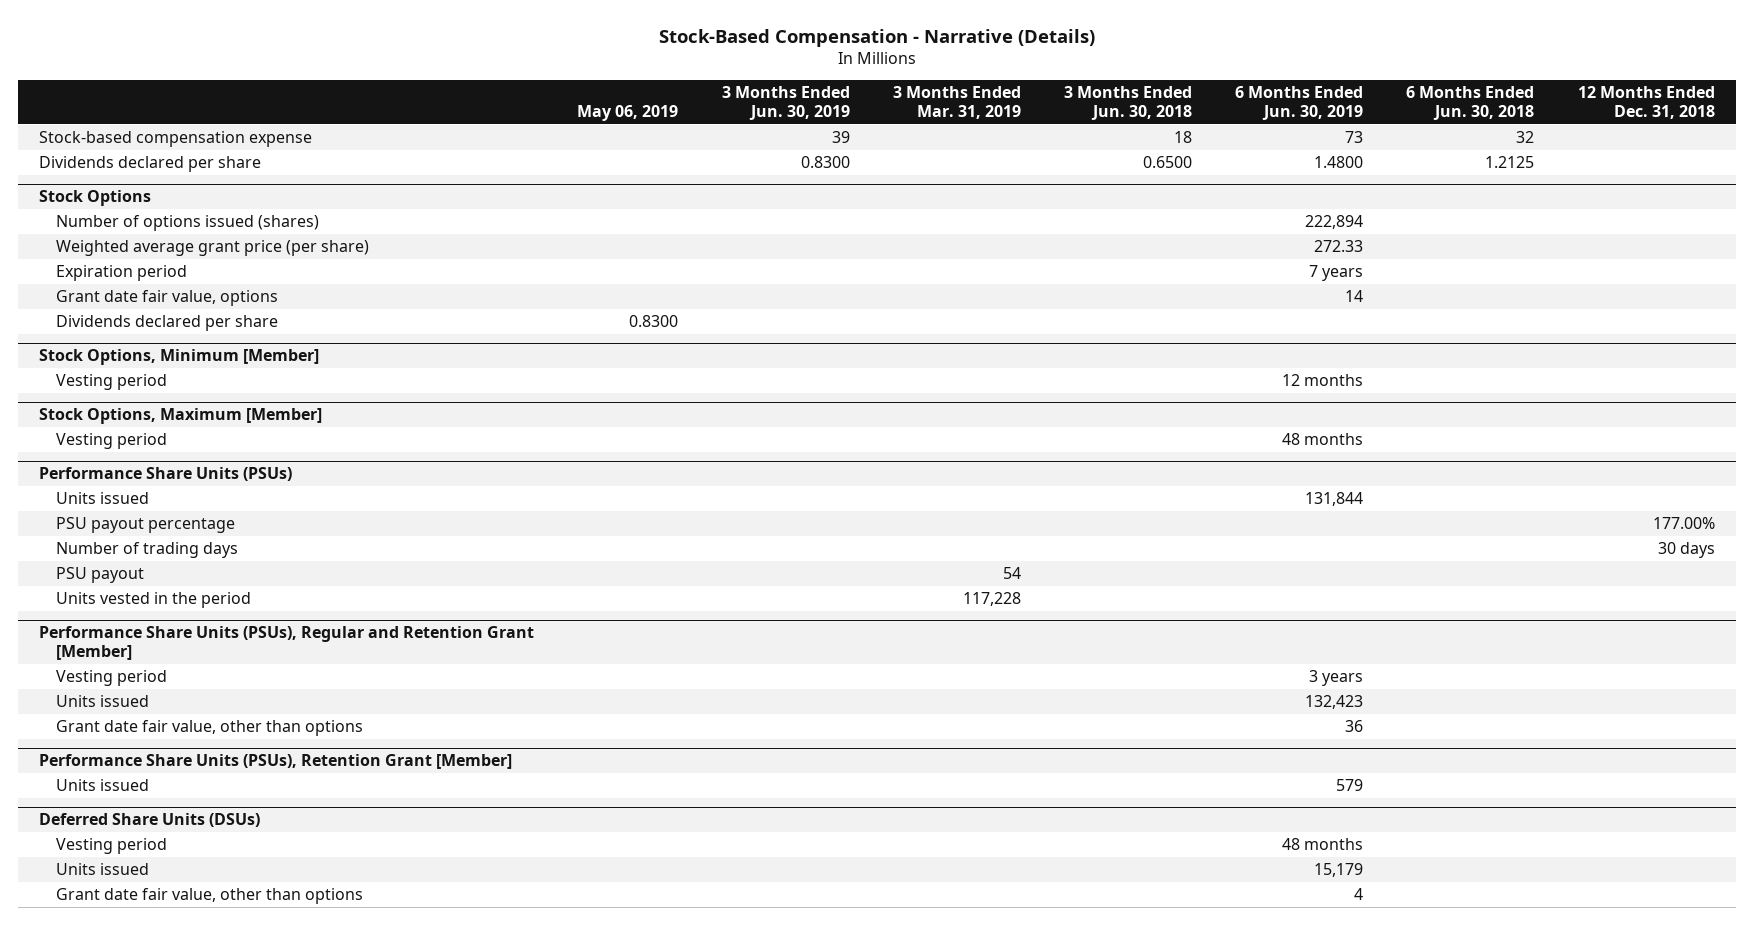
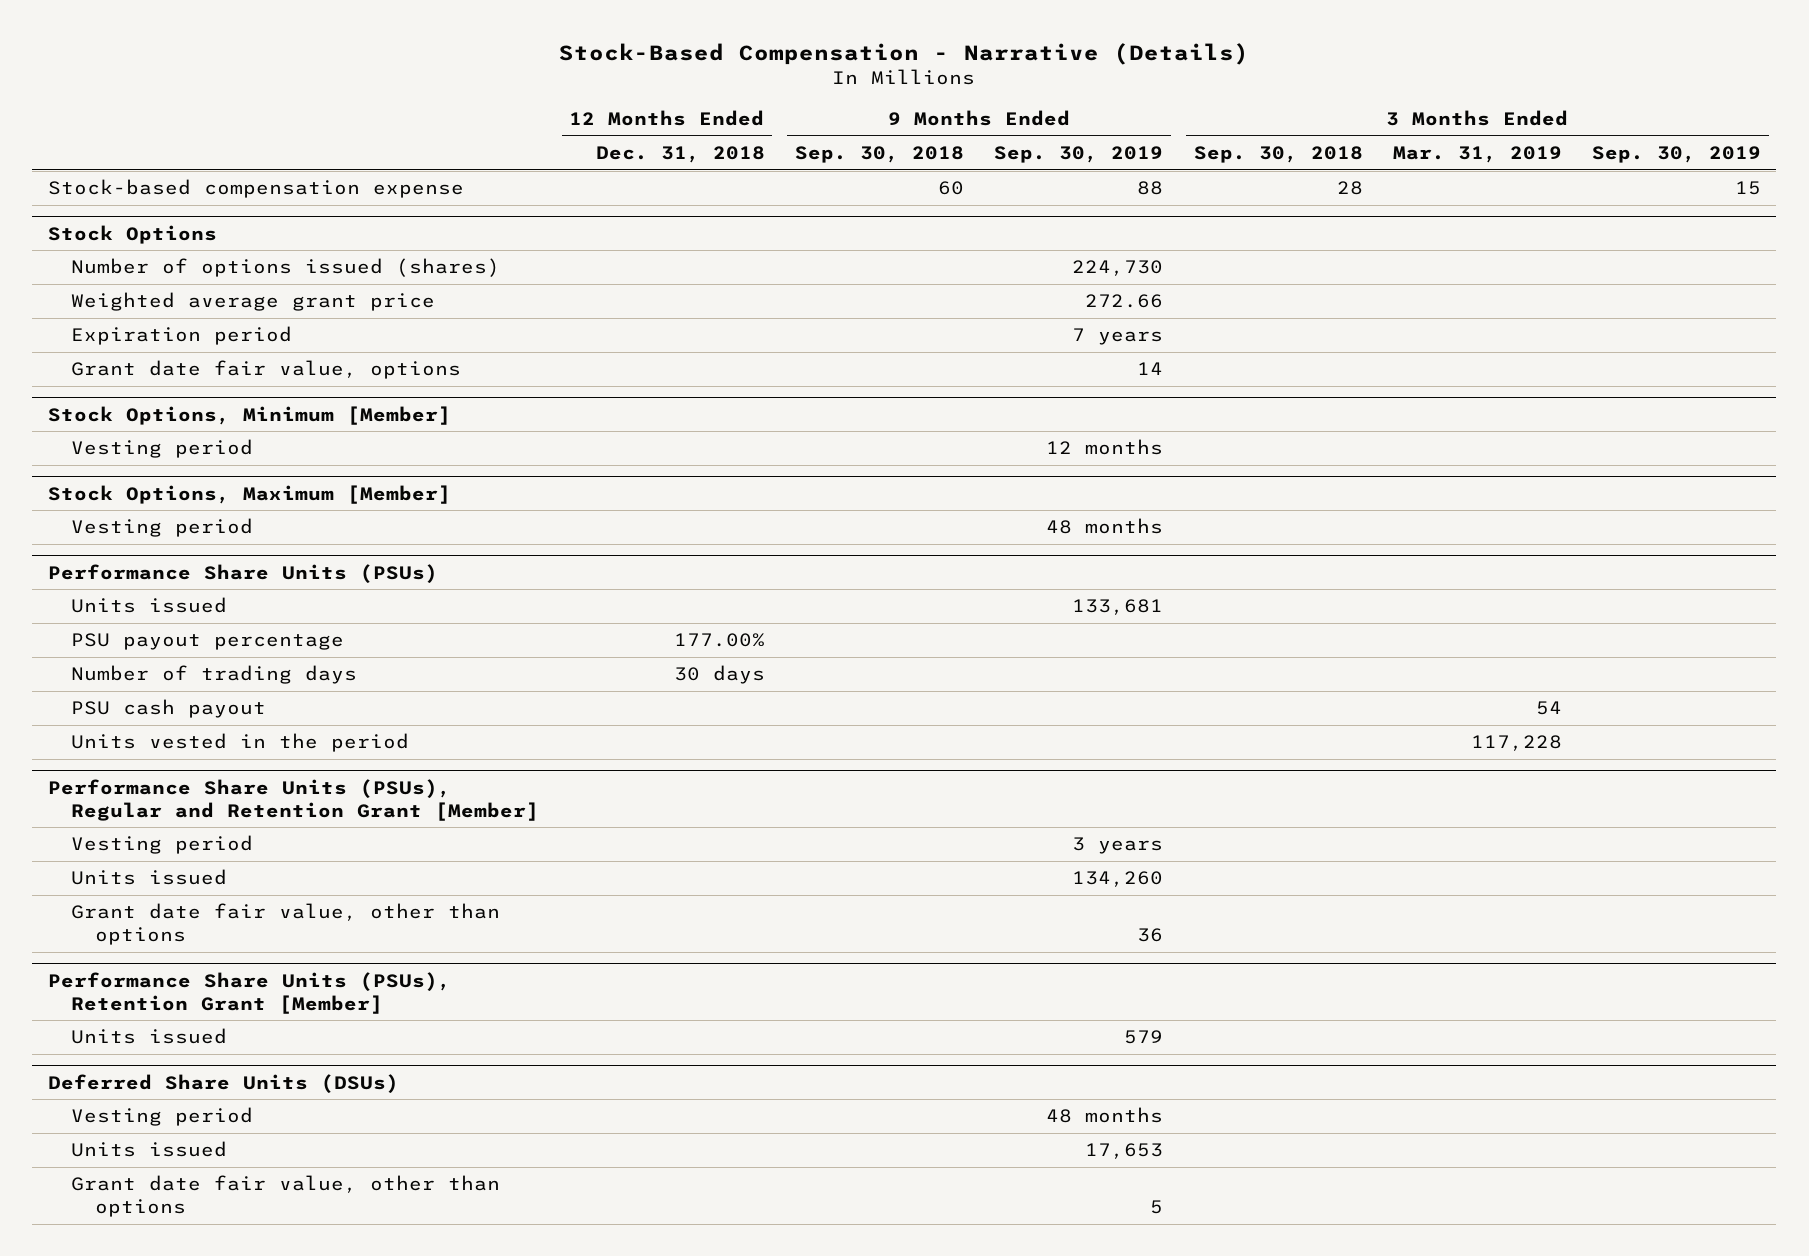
- | May 06, 2019 | 3 Months Ended Jun. 30, 2019 | 3 Months Ended Mar. 31, 2019 | 3 Months Ended Jun. 30, 2018 | 6 Months Ended Jun. 30, 2019 | 6 Months Ended Jun. 30, 2018 | 12 Months Ended Dec. 31, 2018
+ | 12 Months Ended Dec. 31, 2018 | 9 Months Ended Sep. 30, 2018 | 9 Months Ended Sep. 30, 2019 | 3 Months Ended Sep. 30, 2018 | 3 Months Ended Mar. 31, 2019 | 3 Months Ended Sep. 30, 2019
- Dividends declared per share | | 0.8300 | | 0.6500 | 1.4800 | 1.2125 |
@ Stock Options
- Weighted average grant price (per share) | | | | | 272.33 | |
+ Weighted average grant price | | | 272.66 | | |
- Dividends declared per share | 0.8300 | | | | | |
@ Performance Share Units (PSUs)
- PSU payout | | | 54 | | | |
+ PSU cash payout | | | | | 54 |

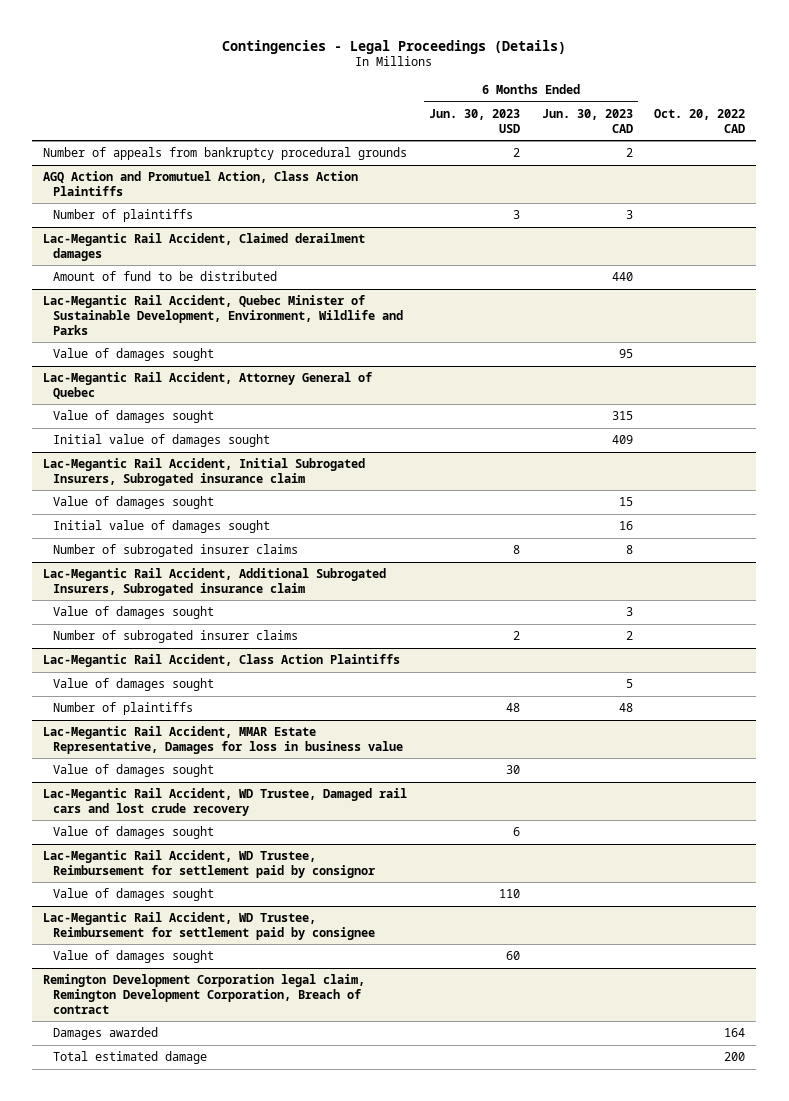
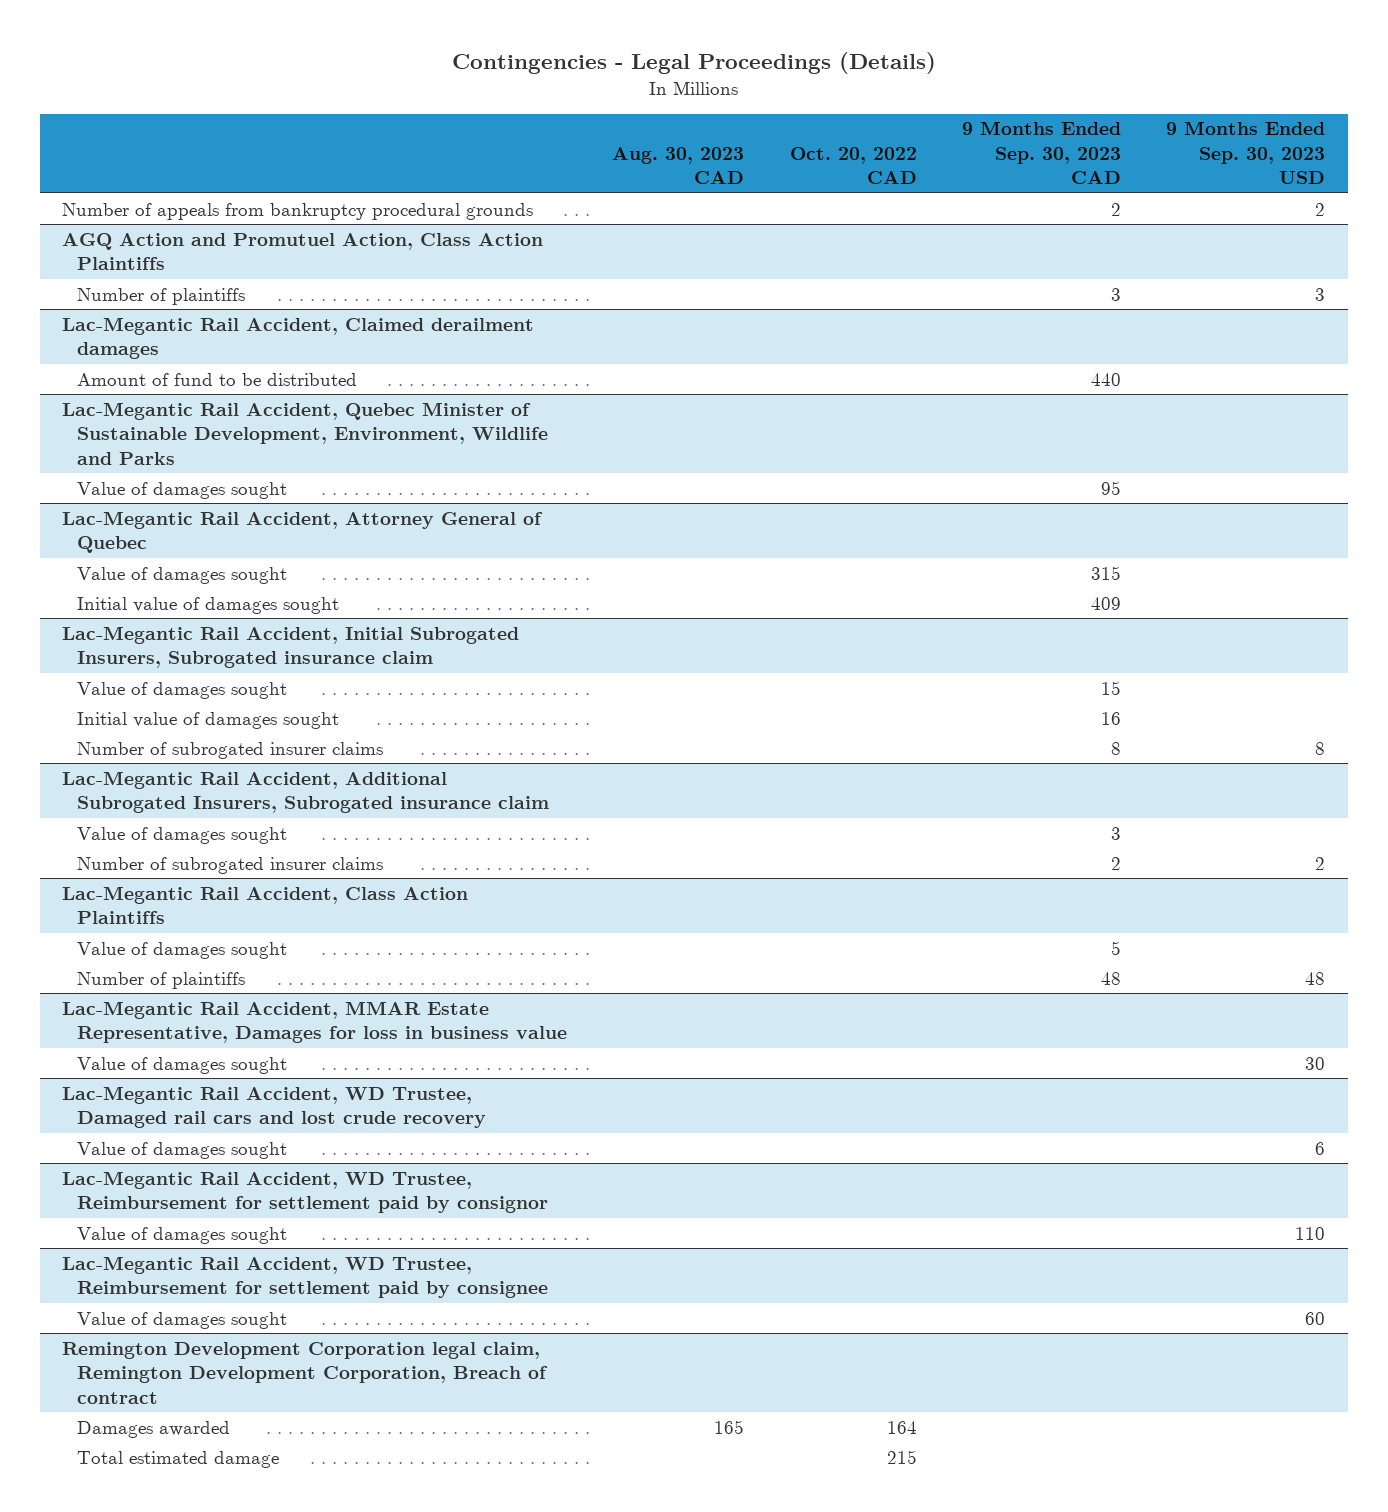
- | 6 Months Ended Jun. 30, 2023 USD | 6 Months Ended Jun. 30, 2023 CAD | Oct. 20, 2022 CAD
+ | Aug. 30, 2023 CAD | Oct. 20, 2022 CAD | 9 Months Ended Sep. 30, 2023 CAD | 9 Months Ended Sep. 30, 2023 USD
@ Remington Development Corporation legal claim, Remington Development Corporation, Breach of contract
- Total estimated damage | | | 200
+ Total estimated damage | | 215 | |

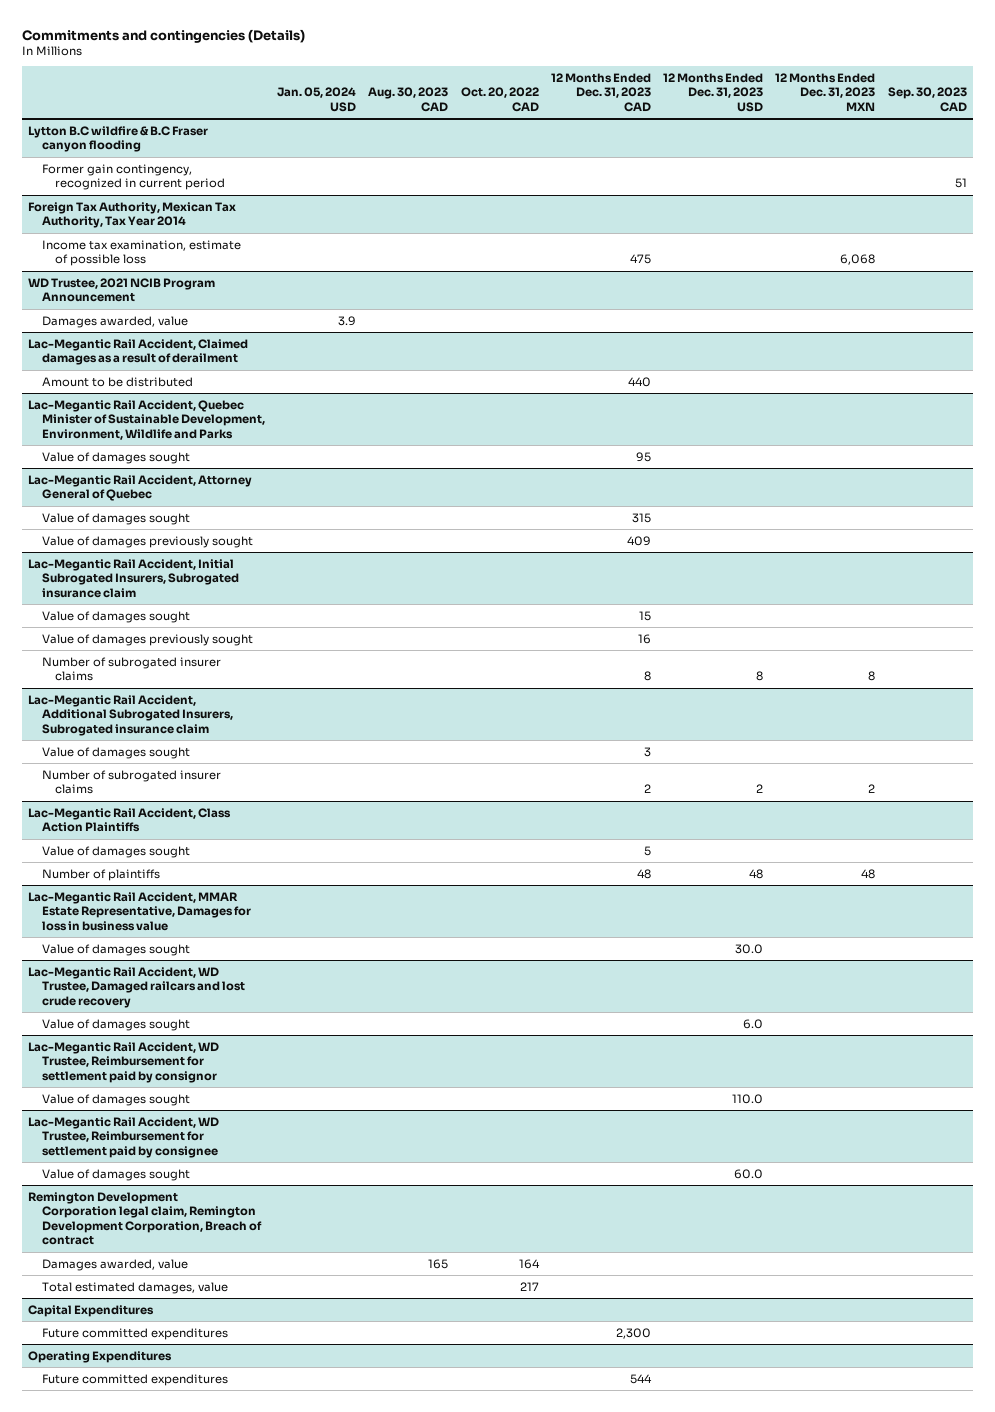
- Contingencies - Legal Proceedings (Details)
+ Commitments and contingencies (Details)
- | Aug. 30, 2023 CAD | Oct. 20, 2022 CAD | 9 Months Ended Sep. 30, 2023 CAD | 9 Months Ended Sep. 30, 2023 USD
+ | Jan. 05, 2024 USD | Aug. 30, 2023 CAD | Oct. 20, 2022 CAD | 12 Months Ended Dec. 31, 2023 CAD | 12 Months Ended Dec. 31, 2023 USD | 12 Months Ended Dec. 31, 2023 MXN | Sep. 30, 2023 CAD
- Number of appeals from bankruptcy procedural grounds | | | 2 | 2
- AGQ Action and Promutuel Action, Class Action Plaintiffs
- Number of plaintiffs | | | 3 | 3
- Lac-Megantic Rail Accident, Claimed derailment damages
- Amount of fund to be distributed | | | 440 |
+ Lytton B.C wildfire & B.C Fraser canyon flooding
+ Former gain contingency, recognized in current period | | | | | | | 51
+ Foreign Tax Authority, Mexican Tax Authority, Tax Year 2014
+ Income tax examination, estimate of possible loss | | | | 475 | | 6,068 |
+ WD Trustee, 2021 NCIB Program Announcement
+ Damages awarded, value | 3.9 | | | | | |
+ Lac-Megantic Rail Accident, Claimed damages as a result of derailment
+ Amount to be distributed | | | | 440 | | |
@ Lac-Megantic Rail Accident, Attorney General of Quebec
- Initial value of damages sought | | | 409 |
+ Value of damages previously sought | | | | 409 | | |
@ Lac-Megantic Rail Accident, Initial Subrogated Insurers, Subrogated insurance claim
- Initial value of damages sought | | | 16 |
+ Value of damages previously sought | | | | 16 | | |
- Lac-Megantic Rail Accident, WD Trustee, Damaged rail cars and lost crude recovery
+ Lac-Megantic Rail Accident, WD Trustee, Damaged railcars and lost crude recovery
@ Remington Development Corporation legal claim, Remington Development Corporation, Breach of contract
- Damages awarded | 165 | 164 | |
- Total estimated damage | | 215 | |
+ Damages awarded, value | | 165 | 164 | | | |
+ Total estimated damages, value | | | 217 | | | |
+ Capital Expenditures
+ Future committed expenditures | | | | 2,300 | | |
+ Operating Expenditures
+ Future committed expenditures | | | | 544 | | |

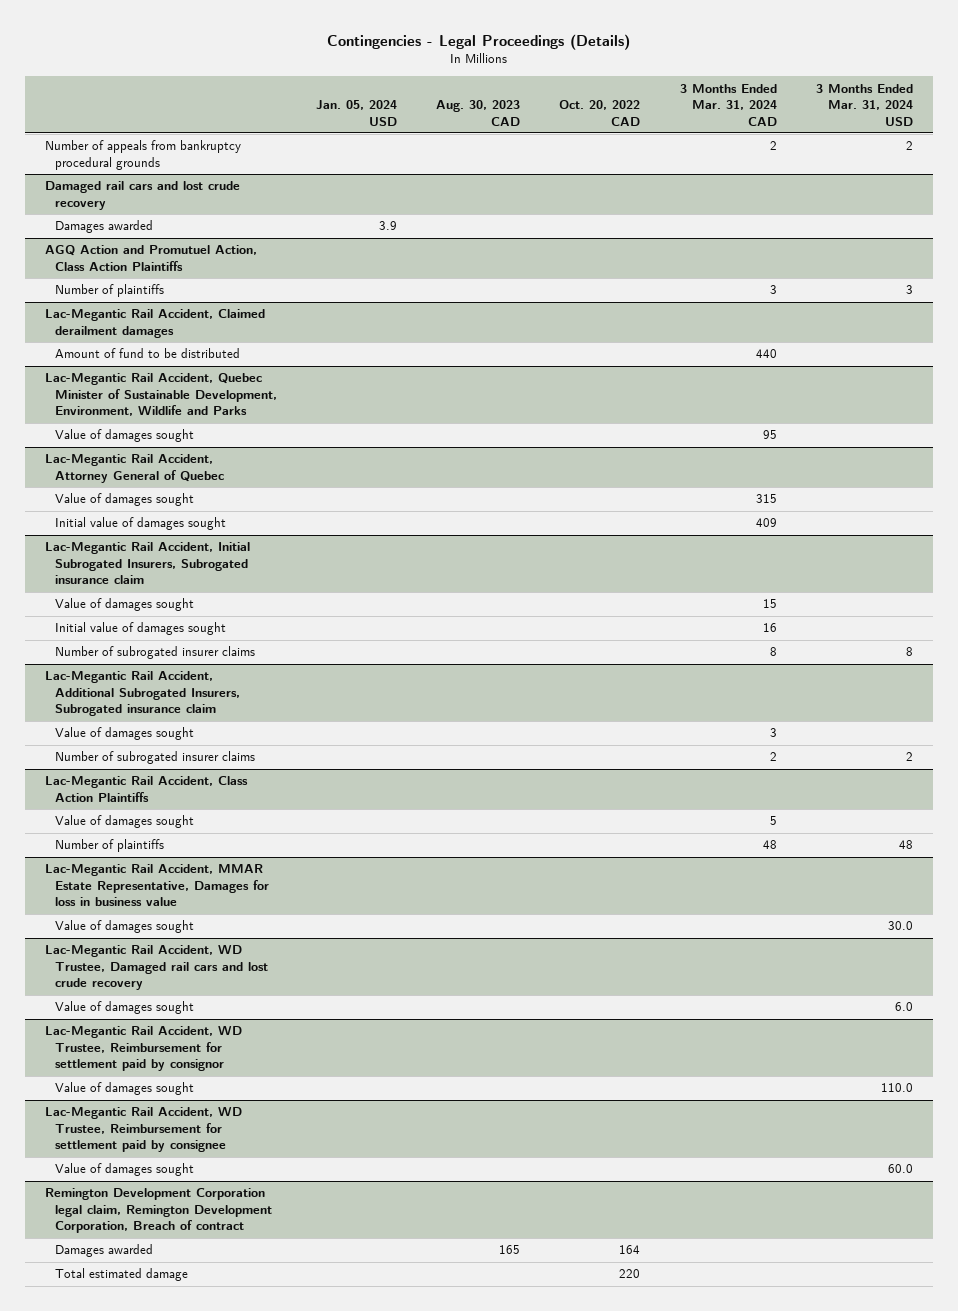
- Commitments and contingencies (Details)
+ Contingencies - Legal Proceedings (Details)
- | Jan. 05, 2024 USD | Aug. 30, 2023 CAD | Oct. 20, 2022 CAD | 12 Months Ended Dec. 31, 2023 CAD | 12 Months Ended Dec. 31, 2023 USD | 12 Months Ended Dec. 31, 2023 MXN | Sep. 30, 2023 CAD
+ | Jan. 05, 2024 USD | Aug. 30, 2023 CAD | Oct. 20, 2022 CAD | 3 Months Ended Mar. 31, 2024 CAD | 3 Months Ended Mar. 31, 2024 USD
- Lytton B.C wildfire & B.C Fraser canyon flooding
- Former gain contingency, recognized in current period | | | | | | | 51
- Foreign Tax Authority, Mexican Tax Authority, Tax Year 2014
- Income tax examination, estimate of possible loss | | | | 475 | | 6,068 |
- WD Trustee, 2021 NCIB Program Announcement
- Damages awarded, value | 3.9 | | | | | |
- Lac-Megantic Rail Accident, Claimed damages as a result of derailment
- Amount to be distributed | | | | 440 | | |
+ Number of appeals from bankruptcy procedural grounds | | | | 2 | 2
+ Damaged rail cars and lost crude recovery
+ Damages awarded | 3.9 | | | |
+ AGQ Action and Promutuel Action, Class Action Plaintiffs
+ Number of plaintiffs | | | | 3 | 3
+ Lac-Megantic Rail Accident, Claimed derailment damages
+ Amount of fund to be distributed | | | | 440 |
@ Lac-Megantic Rail Accident, Attorney General of Quebec
- Value of damages previously sought | | | | 409 | | |
+ Initial value of damages sought | | | | 409 |
@ Lac-Megantic Rail Accident, Initial Subrogated Insurers, Subrogated insurance claim
- Value of damages previously sought | | | | 16 | | |
+ Initial value of damages sought | | | | 16 |
- Lac-Megantic Rail Accident, WD Trustee, Damaged railcars and lost crude recovery
+ Lac-Megantic Rail Accident, WD Trustee, Damaged rail cars and lost crude recovery
@ Remington Development Corporation legal claim, Remington Development Corporation, Breach of contract
- Damages awarded, value | | 165 | 164 | | | |
- Total estimated damages, value | | | 217 | | | |
- Capital Expenditures
- Future committed expenditures | | | | 2,300 | | |
- Operating Expenditures
- Future committed expenditures | | | | 544 | | |
@ Remington Development Corporation legal claim, Remington Development Corporation, Breach of contract
+ Damages awarded | | 165 | 164 | |
+ Total estimated damage | | | 220 | |

